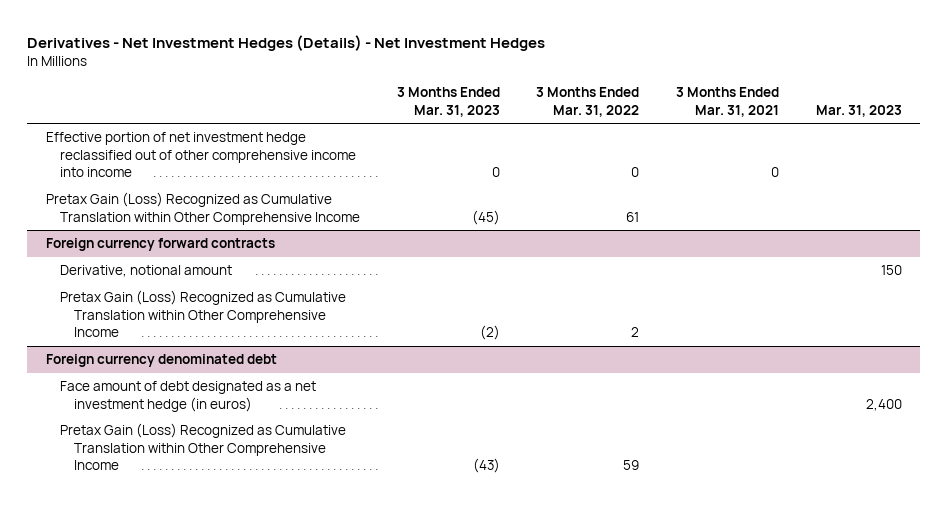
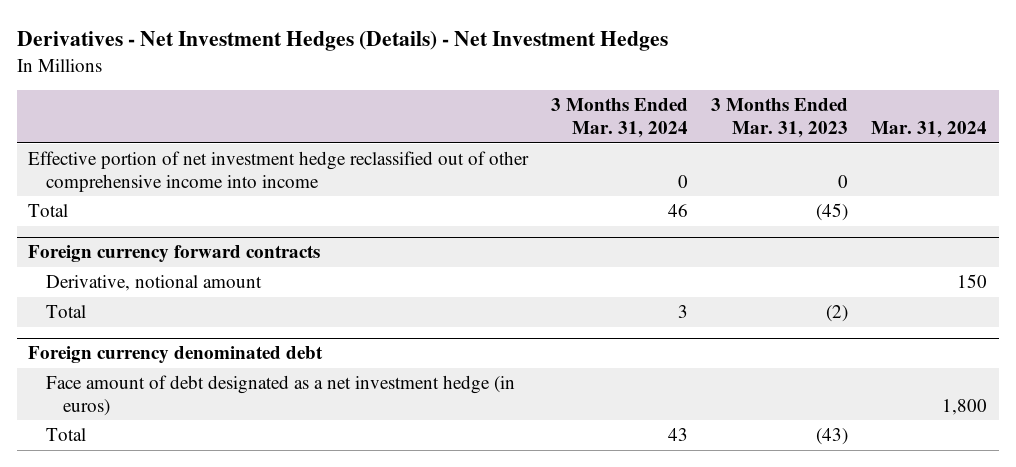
- | 3 Months Ended Mar. 31, 2023 | 3 Months Ended Mar. 31, 2022 | 3 Months Ended Mar. 31, 2021 | Mar. 31, 2023
+ | 3 Months Ended Mar. 31, 2024 | 3 Months Ended Mar. 31, 2023 | Mar. 31, 2024
- Pretax Gain (Loss) Recognized as Cumulative Translation within Other Comprehensive Income | (45) | 61 | |
+ Total | 46 | (45) |
@ Foreign currency forward contracts
- Pretax Gain (Loss) Recognized as Cumulative Translation within Other Comprehensive Income | (2) | 2 | |
+ Total | 3 | (2) |
@ Foreign currency denominated debt
- Pretax Gain (Loss) Recognized as Cumulative Translation within Other Comprehensive Income | (43) | 59 | |
+ Total | 43 | (43) |

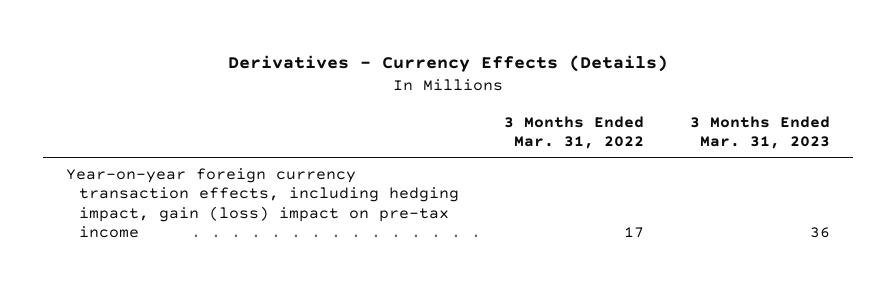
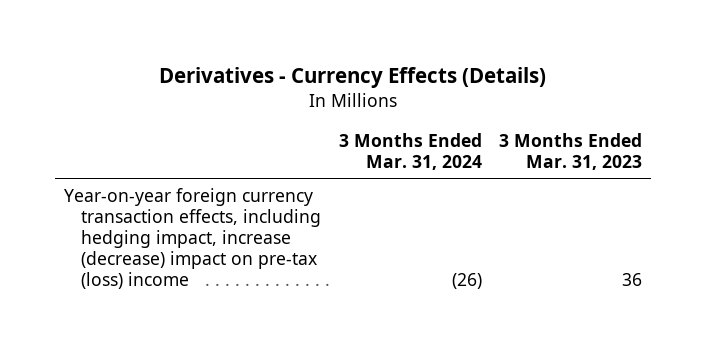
- | 3 Months Ended Mar. 31, 2022 | 3 Months Ended Mar. 31, 2023
+ | 3 Months Ended Mar. 31, 2024 | 3 Months Ended Mar. 31, 2023
- Year-on-year foreign currency transaction effects, including hedging impact, gain (loss) impact on pre-tax income | 17 | 36
+ Year-on-year foreign currency transaction effects, including hedging impact, increase (decrease) impact on pre-tax (loss) income | (26) | 36

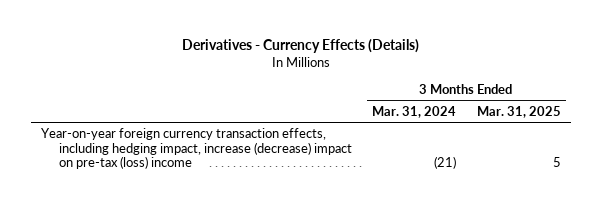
- | 3 Months Ended Mar. 31, 2024 | 3 Months Ended Mar. 31, 2023
+ | 3 Months Ended Mar. 31, 2024 | 3 Months Ended Mar. 31, 2025
- Year-on-year foreign currency transaction effects, including hedging impact, increase (decrease) impact on pre-tax (loss) income | (26) | 36
+ Year-on-year foreign currency transaction effects, including hedging impact, increase (decrease) impact on pre-tax (loss) income | (21) | 5

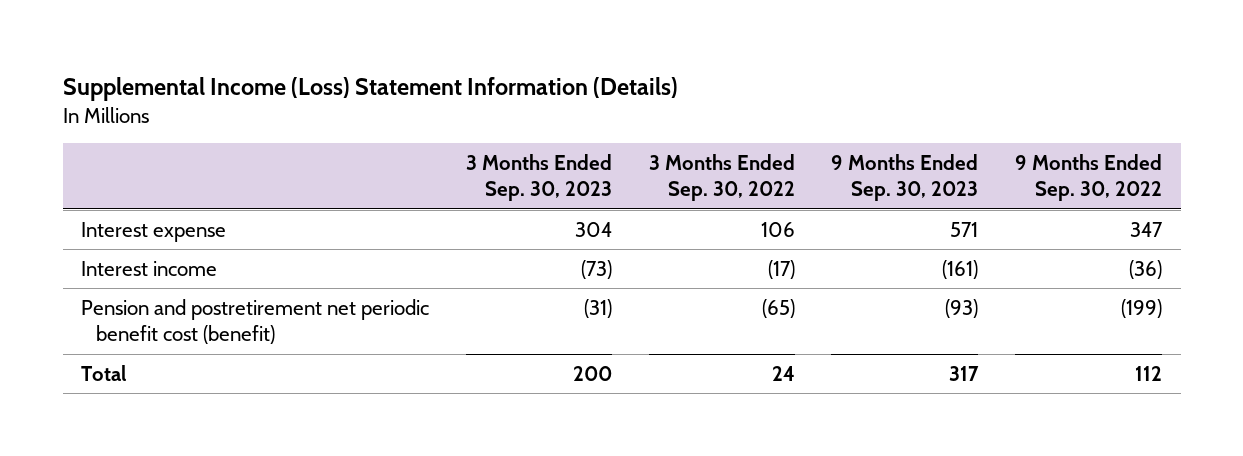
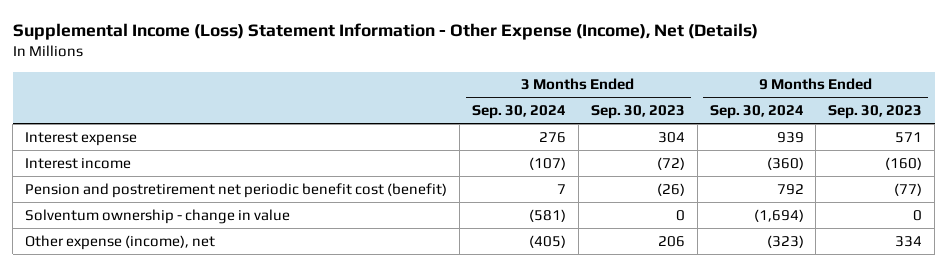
- Supplemental Income (Loss) Statement Information (Details)
+ Supplemental Income (Loss) Statement Information - Other Expense (Income), Net (Details)
- | 3 Months Ended Sep. 30, 2023 | 3 Months Ended Sep. 30, 2022 | 9 Months Ended Sep. 30, 2023 | 9 Months Ended Sep. 30, 2022
+ | 3 Months Ended Sep. 30, 2024 | 3 Months Ended Sep. 30, 2023 | 9 Months Ended Sep. 30, 2024 | 9 Months Ended Sep. 30, 2023
- Interest income | (73) | (17) | (161) | (36)
- Pension and postretirement net periodic benefit cost (benefit) | (31) | (65) | (93) | (199)
- Total | 200 | 24 | 317 | 112
+ Interest income | (107) | (72) | (360) | (160)
+ Pension and postretirement net periodic benefit cost (benefit) | 7 | (26) | 792 | (77)
+ Solventum ownership - change in value | (581) | 0 | (1,694) | 0
+ Other expense (income), net | (405) | 206 | (323) | 334

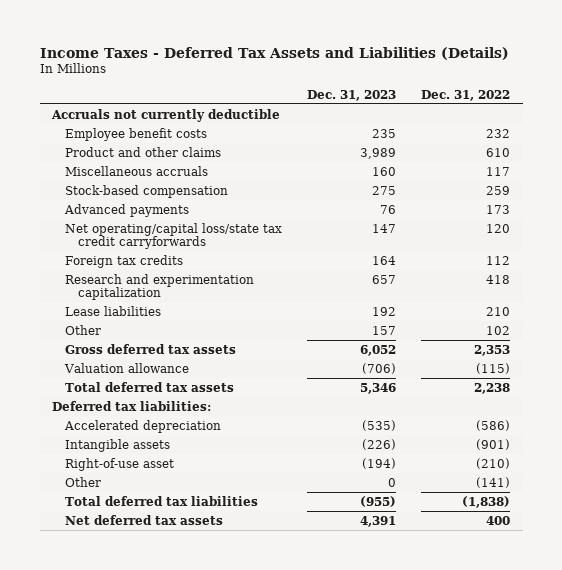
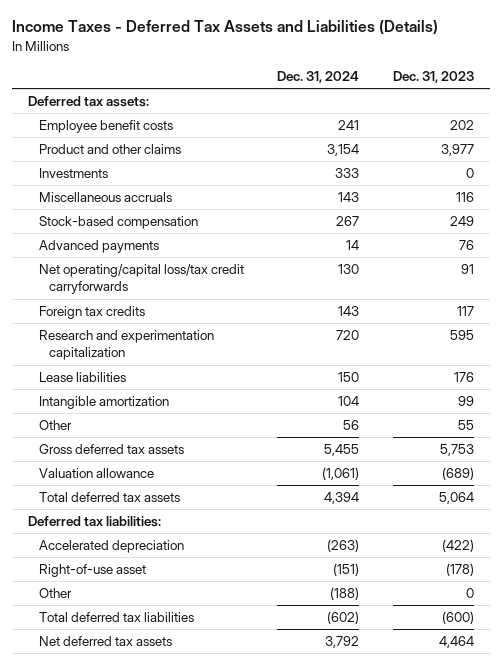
- | Dec. 31, 2023 | Dec. 31, 2022
+ | Dec. 31, 2024 | Dec. 31, 2023
- Accruals not currently deductible
- Employee benefit costs | 235 | 232
- Product and other claims | 3,989 | 610
- Miscellaneous accruals | 160 | 117
- Stock-based compensation | 275 | 259
+ Deferred tax assets:
+ Employee benefit costs | 241 | 202
+ Product and other claims | 3,154 | 3,977
+ Investments | 333 | 0
+ Miscellaneous accruals | 143 | 116
+ Stock-based compensation | 267 | 249
- Net operating/capital loss/state tax credit carryforwards | 147 | 120
- Foreign tax credits | 164 | 112
- Research and experimentation capitalization | 657 | 418
- Lease liabilities | 192 | 210
- Other | 157 | 102
- Gross deferred tax assets | 6,052 | 2,353
- Valuation allowance | (706) | (115)
- Total deferred tax assets | 5,346 | 2,238
+ Net operating/capital loss/tax credit carryforwards | 130 | 91
+ Foreign tax credits | 143 | 117
+ Research and experimentation capitalization | 720 | 595
+ Lease liabilities | 150 | 176
+ Intangible amortization | 104 | 99
+ Other | 56 | 55
+ Gross deferred tax assets | 5,455 | 5,753
+ Valuation allowance | (1,061) | (689)
+ Total deferred tax assets | 4,394 | 5,064
- Accelerated depreciation | (535) | (586)
- Intangible assets | (226) | (901)
- Right-of-use asset | (194) | (210)
+ Accelerated depreciation | (263) | (422)
+ Right-of-use asset | (151) | (178)
- Total deferred tax liabilities | (955) | (1,838)
- Net deferred tax assets | 4,391 | 400
+ Total deferred tax liabilities | (602) | (600)
+ Net deferred tax assets | 3,792 | 4,464

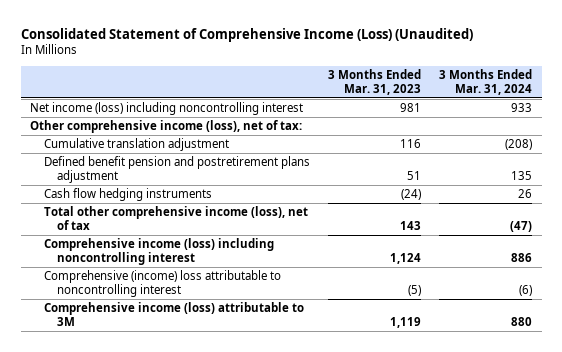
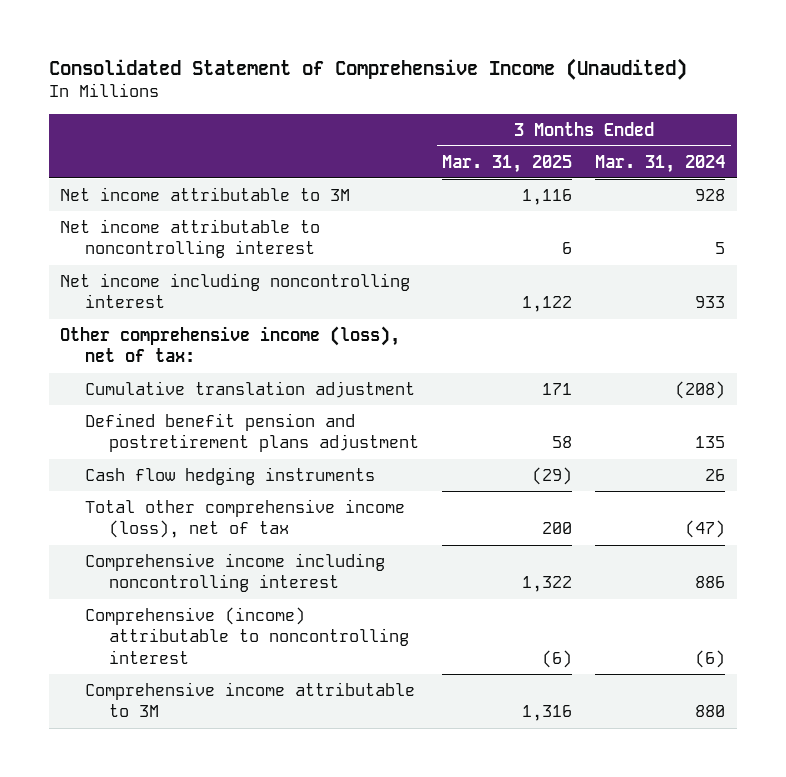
- Consolidated Statement of Comprehensive Income (Loss) (Unaudited)
+ Consolidated Statement of Comprehensive Income (Unaudited)
- | 3 Months Ended Mar. 31, 2023 | 3 Months Ended Mar. 31, 2024
+ | 3 Months Ended Mar. 31, 2025 | 3 Months Ended Mar. 31, 2024
- Net income (loss) including noncontrolling interest | 981 | 933
+ Net income attributable to 3M | 1,116 | 928
+ Net income attributable to noncontrolling interest | 6 | 5
+ Net income including noncontrolling interest | 1,122 | 933
- Comprehensive income (loss) including noncontrolling interest | 1,124 | 886
- Comprehensive (income) loss attributable to noncontrolling interest | (5) | (6)
- Comprehensive income (loss) attributable to 3M | 1,119 | 880
+ Comprehensive income including noncontrolling interest | 1,322 | 886
+ Comprehensive (income) attributable to noncontrolling interest | (6) | (6)
+ Comprehensive income attributable to 3M | 1,316 | 880

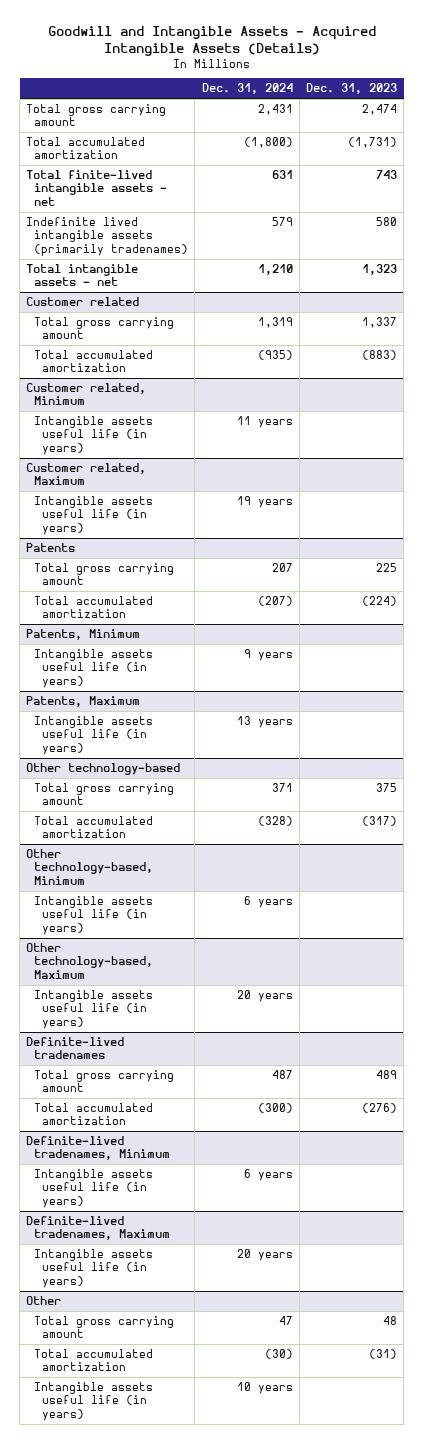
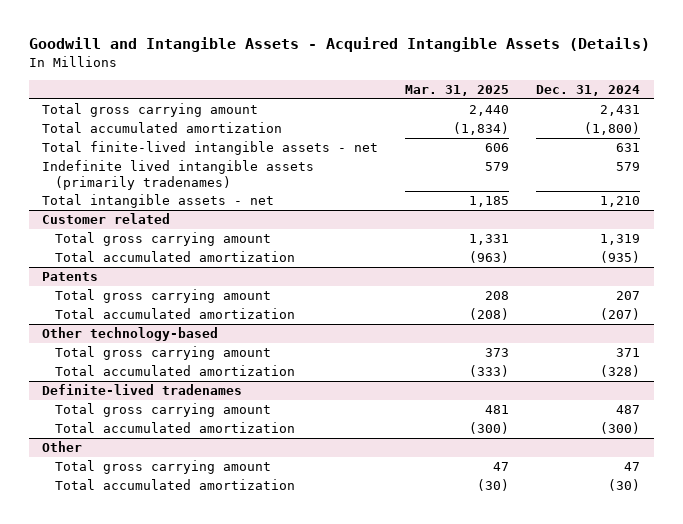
- | Dec. 31, 2024 | Dec. 31, 2023
+ | Mar. 31, 2025 | Dec. 31, 2024
- Customer related, Minimum
- Intangible assets useful life (in years) | 11 years |
- Customer related, Maximum
- Intangible assets useful life (in years) | 19 years |
- Patents, Minimum
- Intangible assets useful life (in years) | 9 years |
- Patents, Maximum
- Intangible assets useful life (in years) | 13 years |
- Other technology-based, Minimum
- Intangible assets useful life (in years) | 6 years |
- Other technology-based, Maximum
- Intangible assets useful life (in years) | 20 years |
- Definite-lived tradenames, Minimum
- Intangible assets useful life (in years) | 6 years |
- Definite-lived tradenames, Maximum
- Intangible assets useful life (in years) | 20 years |
@ Other
- Intangible assets useful life (in years) | 10 years |

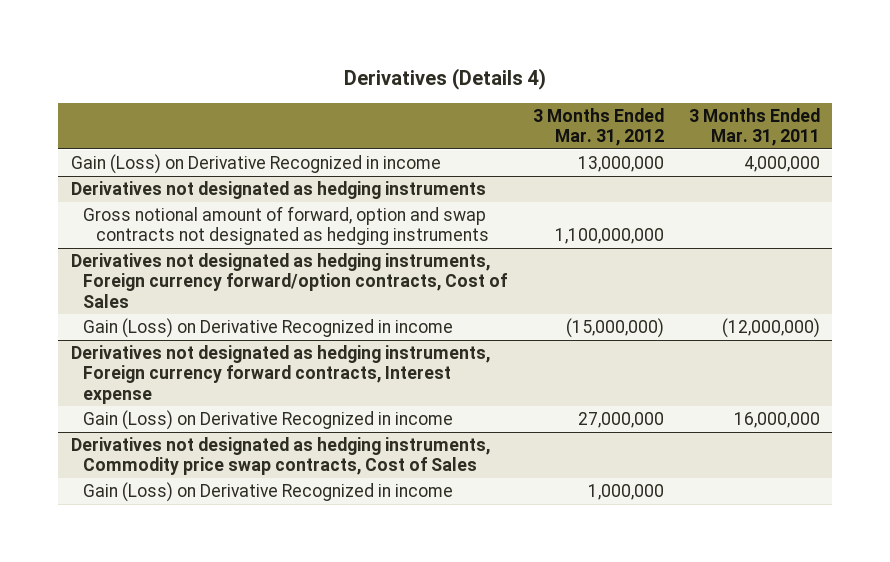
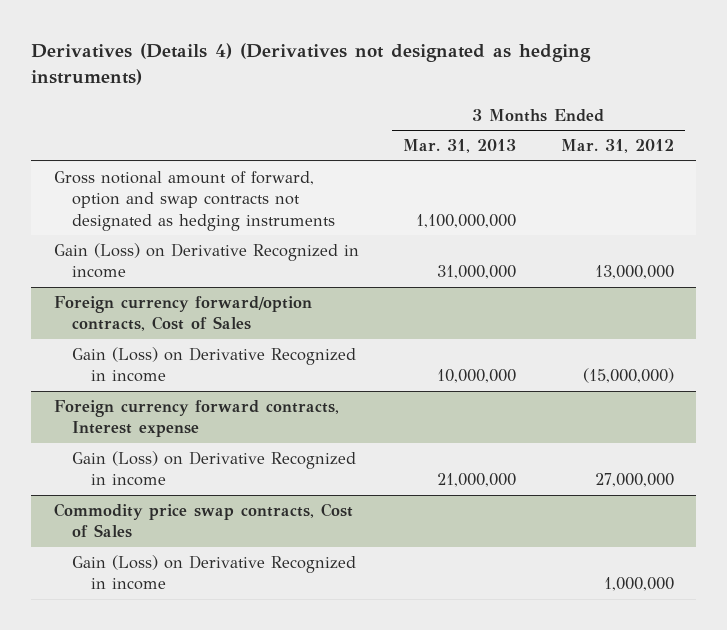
- Derivatives (Details 4)
+ Derivatives (Details 4) (Derivatives not designated as hedging instruments)
- | 3 Months Ended Mar. 31, 2012 | 3 Months Ended Mar. 31, 2011
+ | 3 Months Ended Mar. 31, 2013 | 3 Months Ended Mar. 31, 2012
+ Gross notional amount of forward, option and swap contracts not designated as hedging instruments | 1,100,000,000 |
- Derivatives not designated as hedging instruments
- Gross notional amount of forward, option and swap contracts not designated as hedging instruments | 1,100,000,000 |
- Derivatives not designated as hedging instruments, Foreign currency forward/option contracts, Cost of Sales
+ Foreign currency forward/option contracts, Cost of Sales
- Derivatives not designated as hedging instruments, Foreign currency forward contracts, Interest expense
+ Foreign currency forward contracts, Interest expense
- Derivatives not designated as hedging instruments, Commodity price swap contracts, Cost of Sales
+ Commodity price swap contracts, Cost of Sales

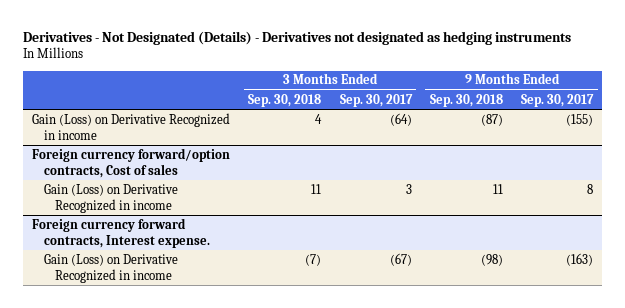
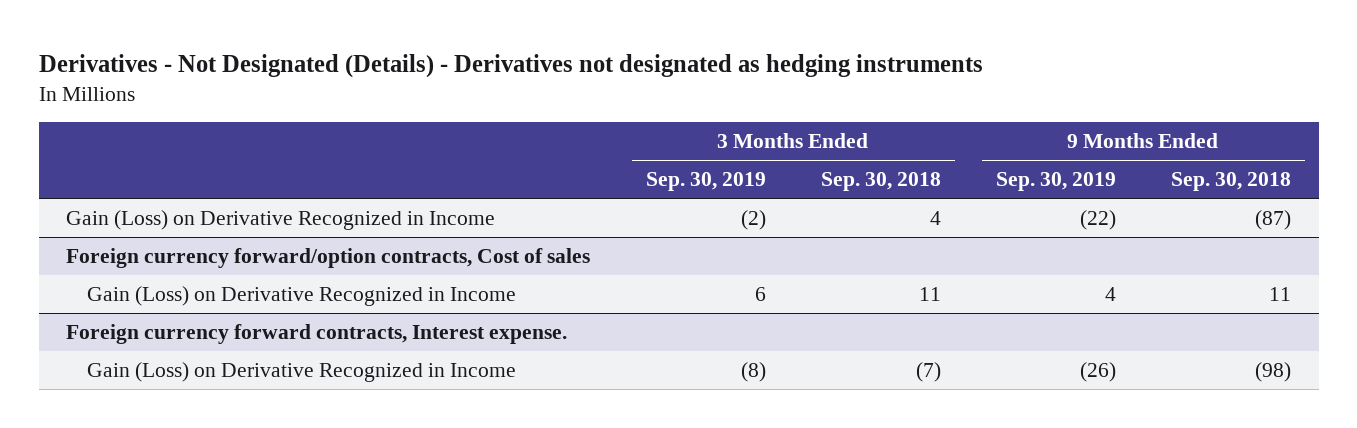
- | 3 Months Ended Sep. 30, 2018 | 3 Months Ended Sep. 30, 2017 | 9 Months Ended Sep. 30, 2018 | 9 Months Ended Sep. 30, 2017
+ | 3 Months Ended Sep. 30, 2019 | 3 Months Ended Sep. 30, 2018 | 9 Months Ended Sep. 30, 2019 | 9 Months Ended Sep. 30, 2018
- Gain (Loss) on Derivative Recognized in income | 4 | (64) | (87) | (155)
+ Gain (Loss) on Derivative Recognized in Income | (2) | 4 | (22) | (87)
@ Foreign currency forward/option contracts, Cost of sales
- Gain (Loss) on Derivative Recognized in income | 11 | 3 | 11 | 8
+ Gain (Loss) on Derivative Recognized in Income | 6 | 11 | 4 | 11
@ Foreign currency forward contracts, Interest expense.
- Gain (Loss) on Derivative Recognized in income | (7) | (67) | (98) | (163)
+ Gain (Loss) on Derivative Recognized in Income | (8) | (7) | (26) | (98)

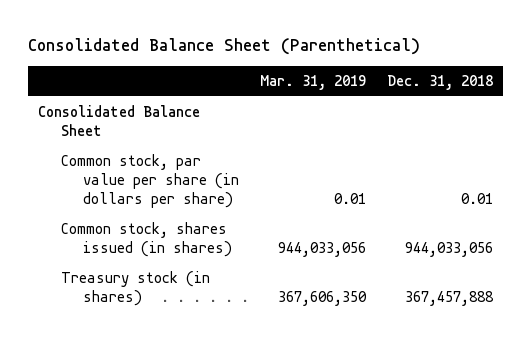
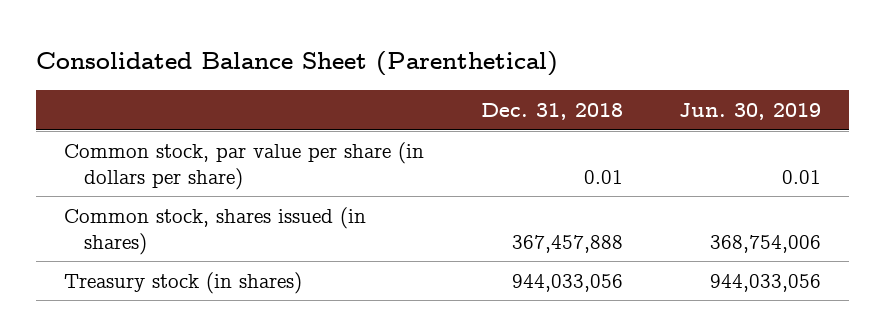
- | Mar. 31, 2019 | Dec. 31, 2018
+ | Dec. 31, 2018 | Jun. 30, 2019
- Consolidated Balance Sheet
- Common stock, shares issued (in shares) | 944,033,056 | 944,033,056
- Treasury stock (in shares) | 367,606,350 | 367,457,888
+ Common stock, shares issued (in shares) | 367,457,888 | 368,754,006
+ Treasury stock (in shares) | 944,033,056 | 944,033,056

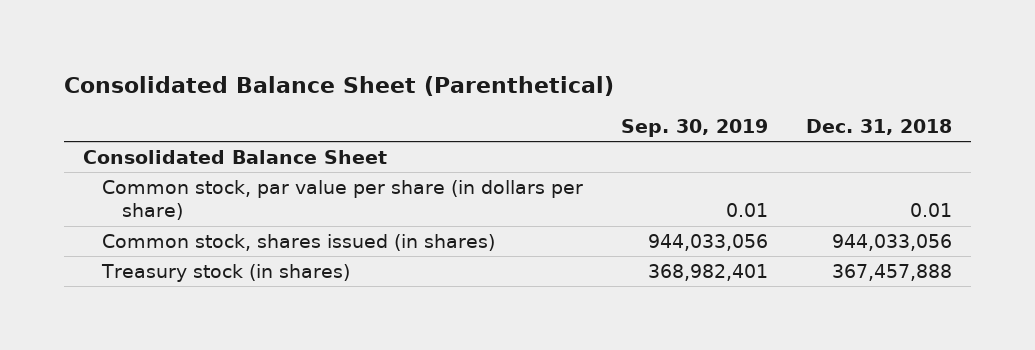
- | Dec. 31, 2018 | Jun. 30, 2019
+ | Sep. 30, 2019 | Dec. 31, 2018
+ Consolidated Balance Sheet
- Common stock, shares issued (in shares) | 367,457,888 | 368,754,006
- Treasury stock (in shares) | 944,033,056 | 944,033,056
+ Common stock, shares issued (in shares) | 944,033,056 | 944,033,056
+ Treasury stock (in shares) | 368,982,401 | 367,457,888

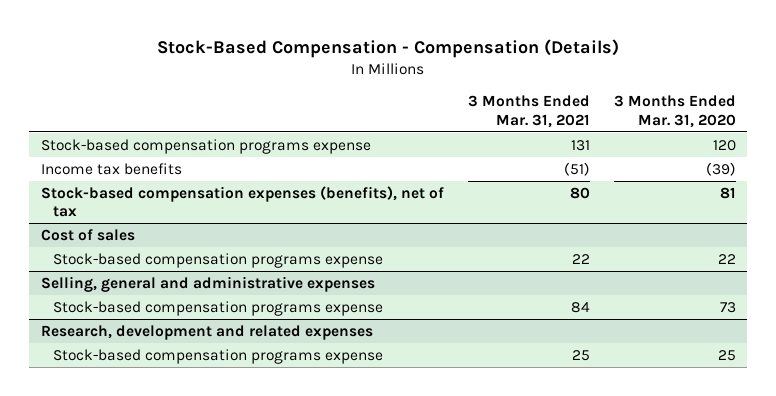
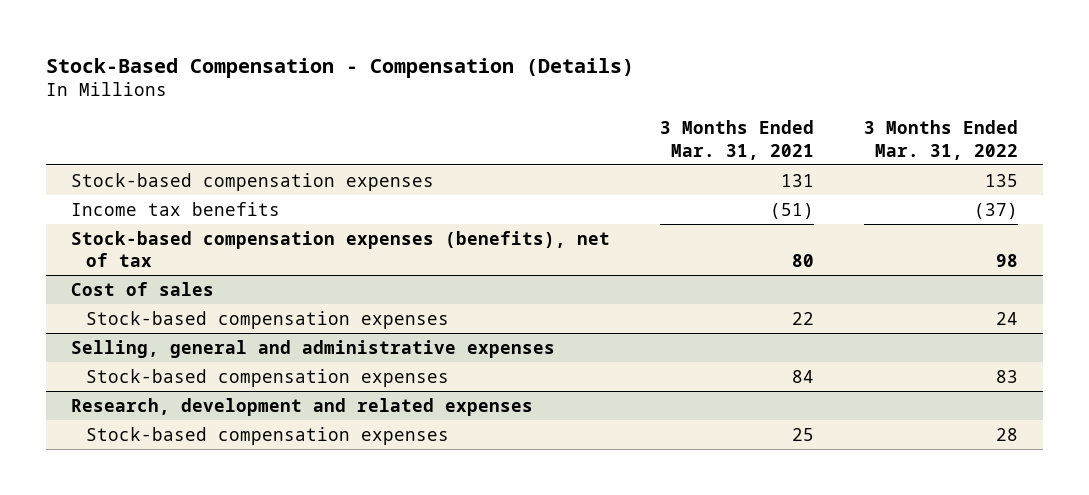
- | 3 Months Ended Mar. 31, 2021 | 3 Months Ended Mar. 31, 2020
+ | 3 Months Ended Mar. 31, 2021 | 3 Months Ended Mar. 31, 2022
- Stock-based compensation programs expense | 131 | 120
+ Stock-based compensation expenses | 131 | 135
@ Cost of sales
- Stock-based compensation programs expense | 22 | 22
+ Stock-based compensation expenses | 22 | 24
@ Selling, general and administrative expenses
- Stock-based compensation programs expense | 84 | 73
+ Stock-based compensation expenses | 84 | 83
@ Research, development and related expenses
- Stock-based compensation programs expense | 25 | 25
+ Stock-based compensation expenses | 25 | 28

